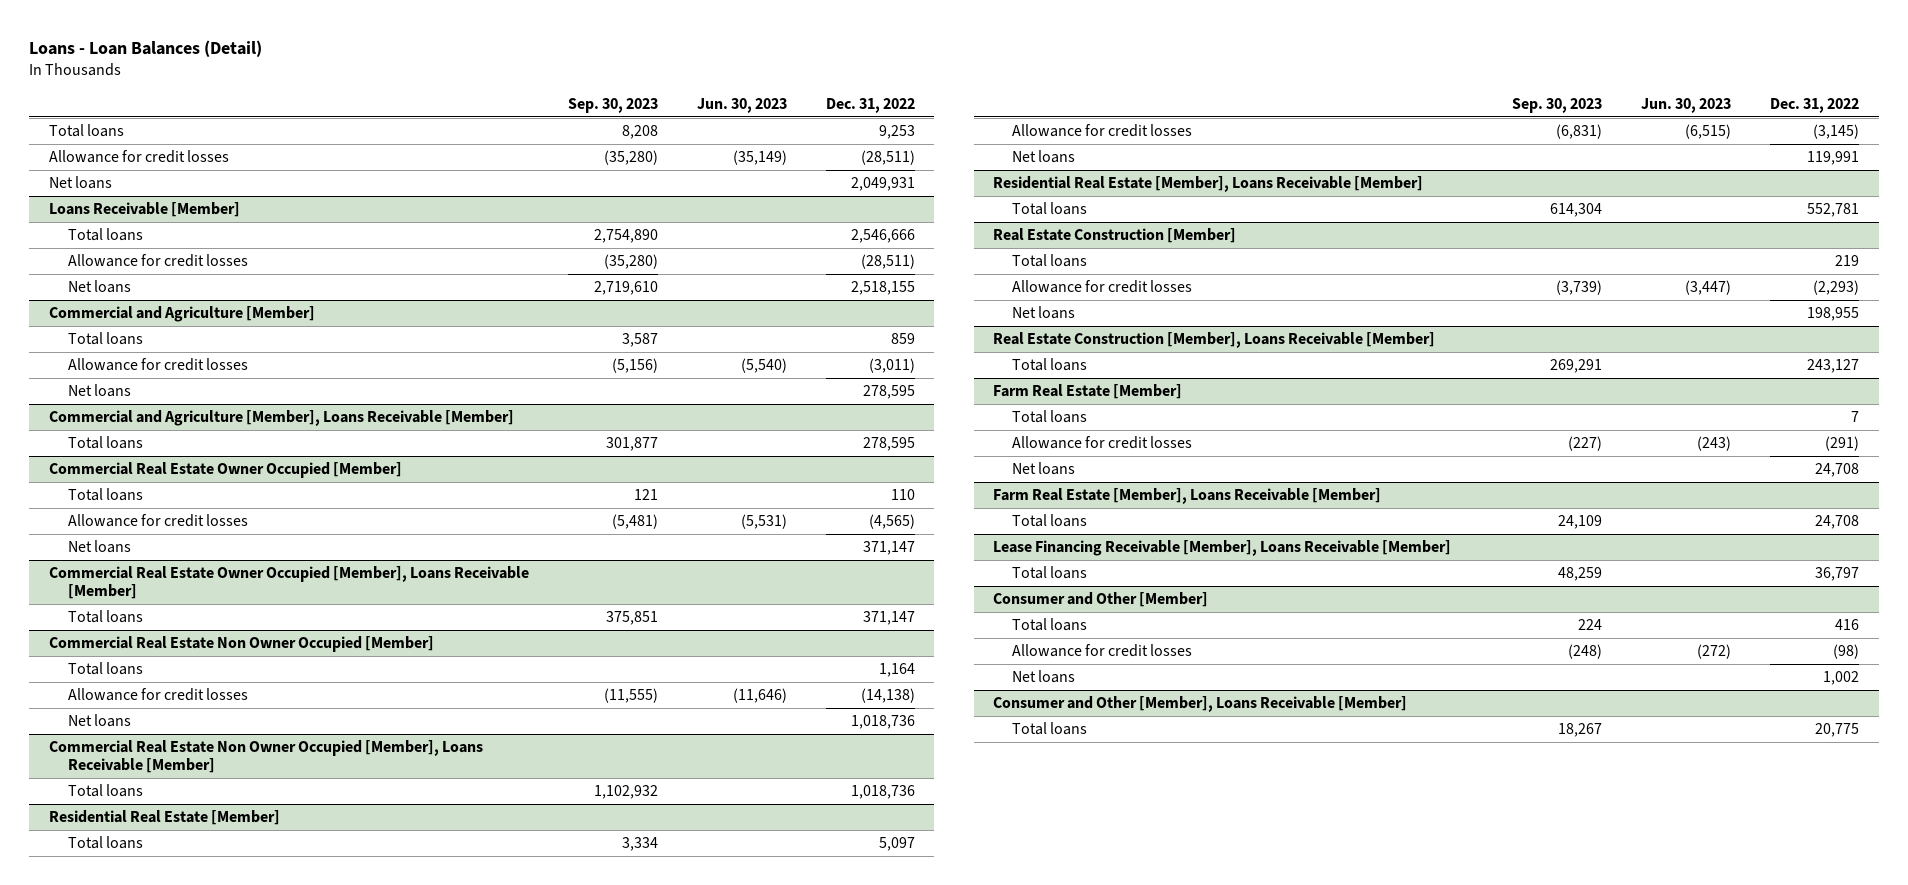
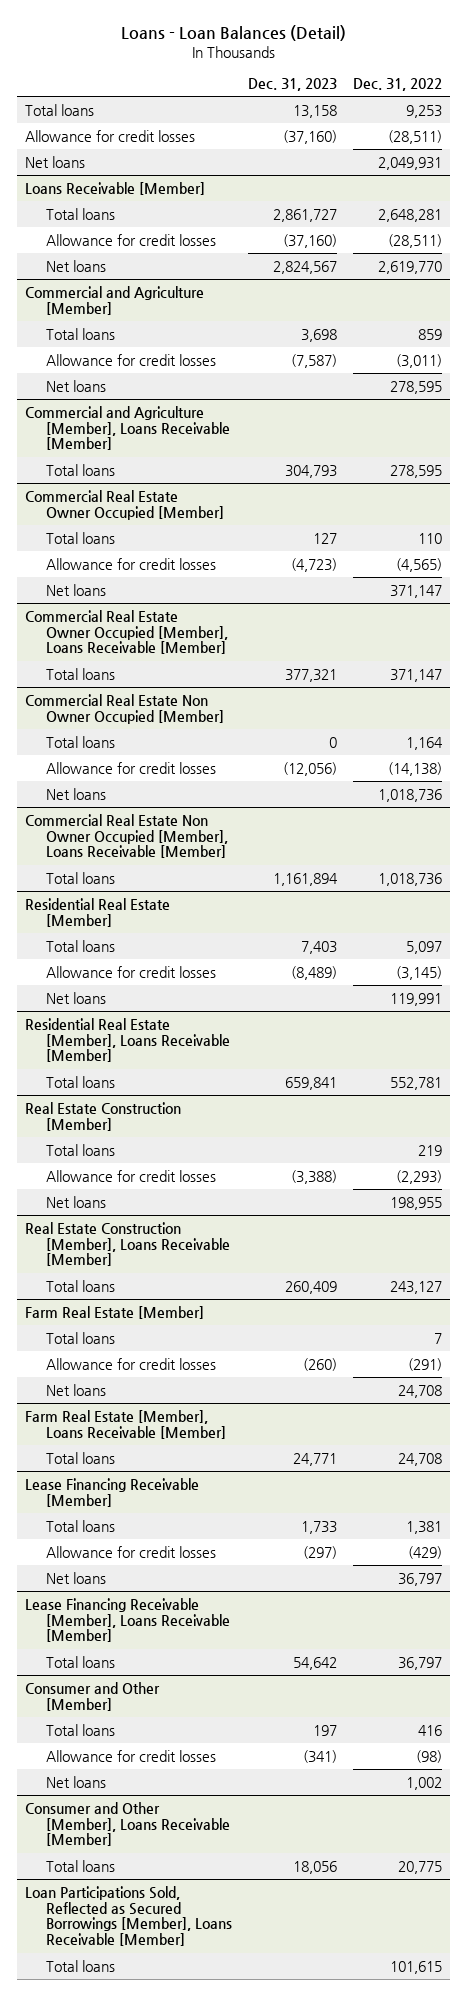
- | Sep. 30, 2023 | Jun. 30, 2023 | Dec. 31, 2022
+ | Dec. 31, 2023 | Dec. 31, 2022
@ Loans Receivable [Member]
- Total loans | 2,754,890 | | 2,546,666
+ Total loans | 2,861,727 | 2,648,281
- Net loans | 2,719,610 | | 2,518,155
+ Net loans | 2,824,567 | 2,619,770
+ Lease Financing Receivable [Member]
+ Total loans | 1,733 | 1,381
+ Allowance for credit losses | (297) | (429)
+ Net loans | | 36,797
+ Loan Participations Sold, Reflected as Secured Borrowings [Member], Loans Receivable [Member]
+ Total loans | | 101,615

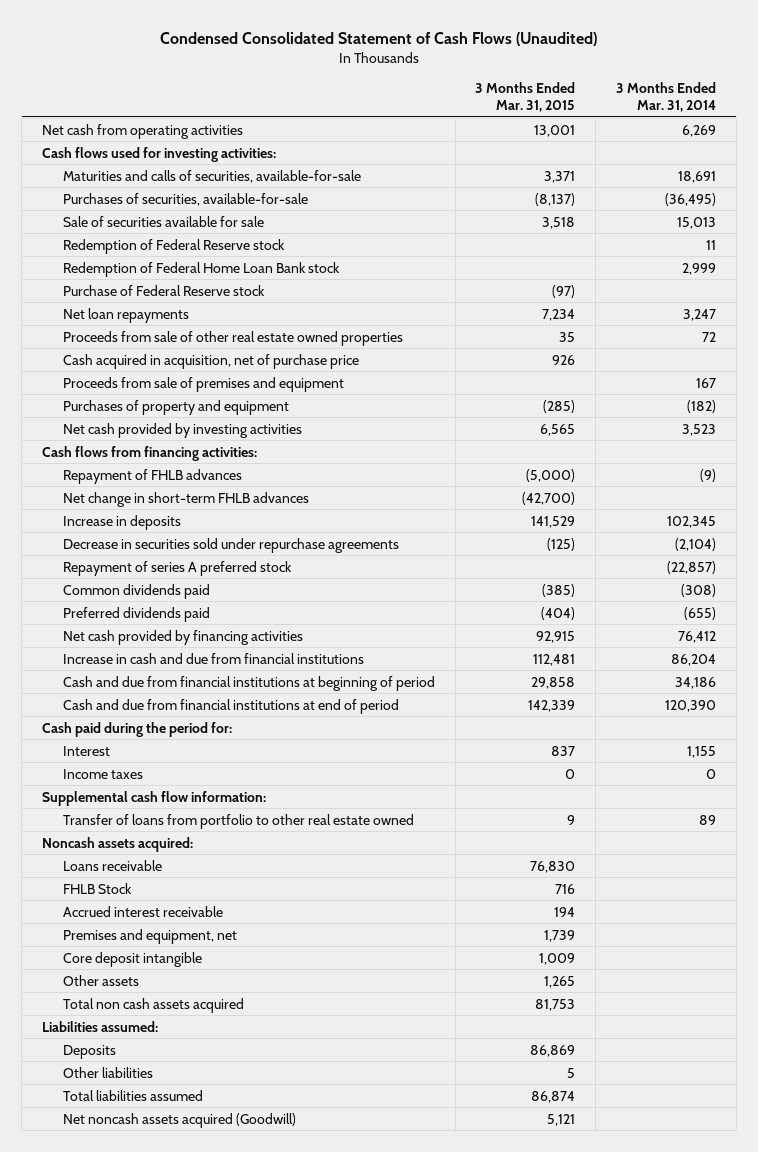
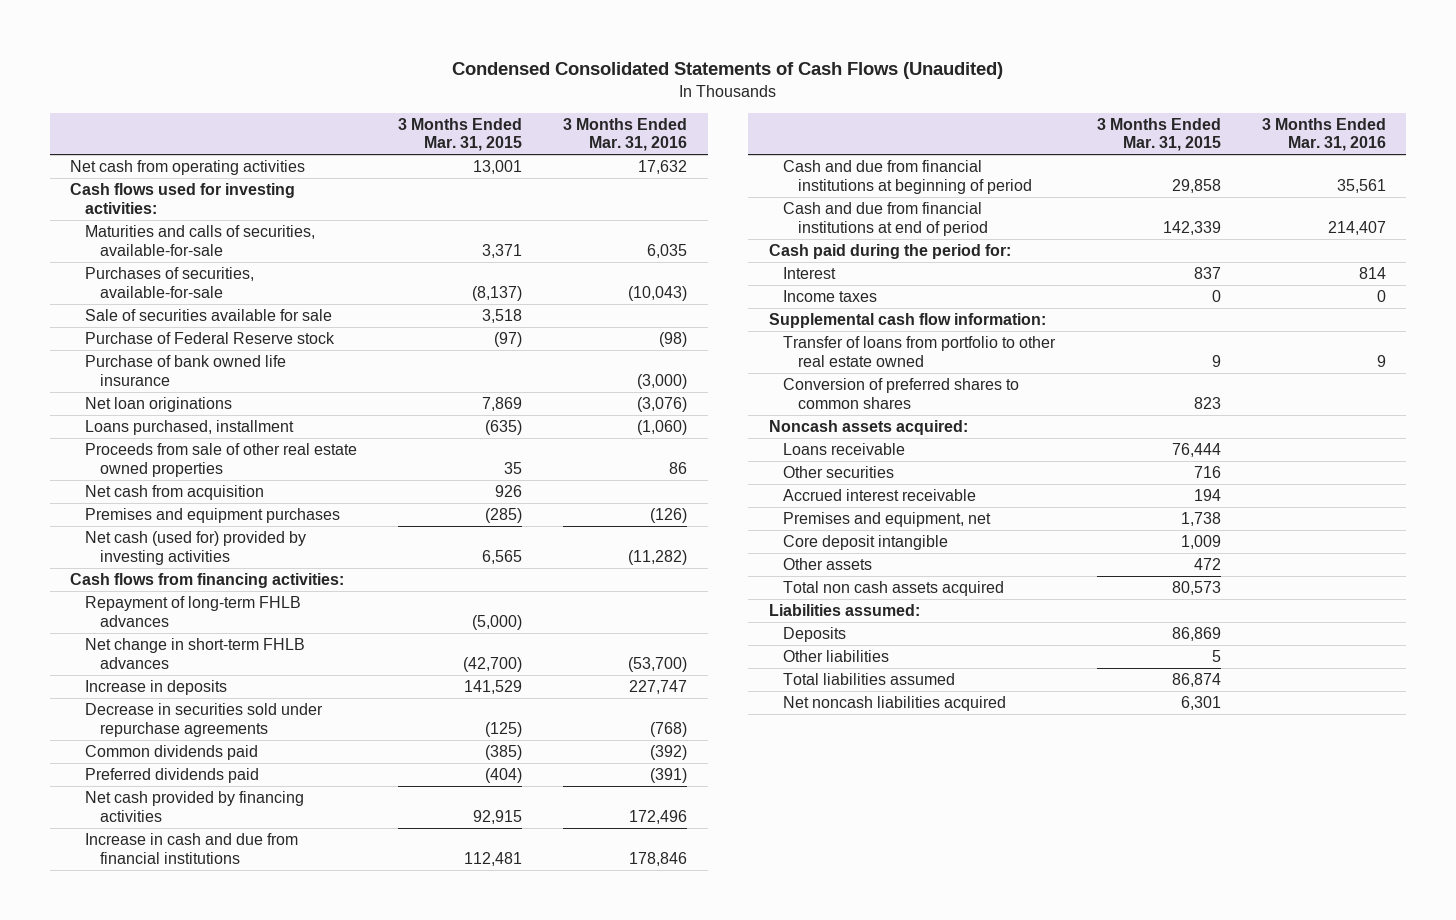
- Condensed Consolidated Statement of Cash Flows (Unaudited)
+ Condensed Consolidated Statements of Cash Flows (Unaudited)
- | 3 Months Ended Mar. 31, 2015 | 3 Months Ended Mar. 31, 2014
+ | 3 Months Ended Mar. 31, 2015 | 3 Months Ended Mar. 31, 2016
- Redemption of Federal Reserve stock | | 11
- Redemption of Federal Home Loan Bank stock | | 2,999
- Net loan repayments | 7,234 | 3,247
+ Purchase of bank owned life insurance | | (3,000)
+ Net loan originations | 7,869 | (3,076)
+ Loans purchased, installment | (635) | (1,060)
- Cash acquired in acquisition, net of purchase price | 926 |
- Proceeds from sale of premises and equipment | | 167
- Purchases of property and equipment | (285) | (182)
- Net cash provided by investing activities | 6,565 | 3,523
+ Net cash from acquisition | 926 |
+ Premises and equipment purchases | (285) | (126)
+ Net cash (used for) provided by investing activities | 6,565 | (11,282)
- Repayment of FHLB advances | (5,000) | (9)
+ Repayment of long-term FHLB advances | (5,000) |
- Repayment of series A preferred stock | | (22,857)
+ Conversion of preferred shares to common shares | 823 |
- Loans receivable | 76,830 |
- FHLB Stock | 716 |
+ Loans receivable | 76,444 |
+ Other securities | 716 |
- Premises and equipment, net | 1,739 |
+ Premises and equipment, net | 1,738 |
- Other assets | 1,265 |
- Total non cash assets acquired | 81,753 |
+ Other assets | 472 |
+ Total non cash assets acquired | 80,573 |
- Net noncash assets acquired (Goodwill) | 5,121 |
+ Net noncash liabilities acquired | 6,301 |

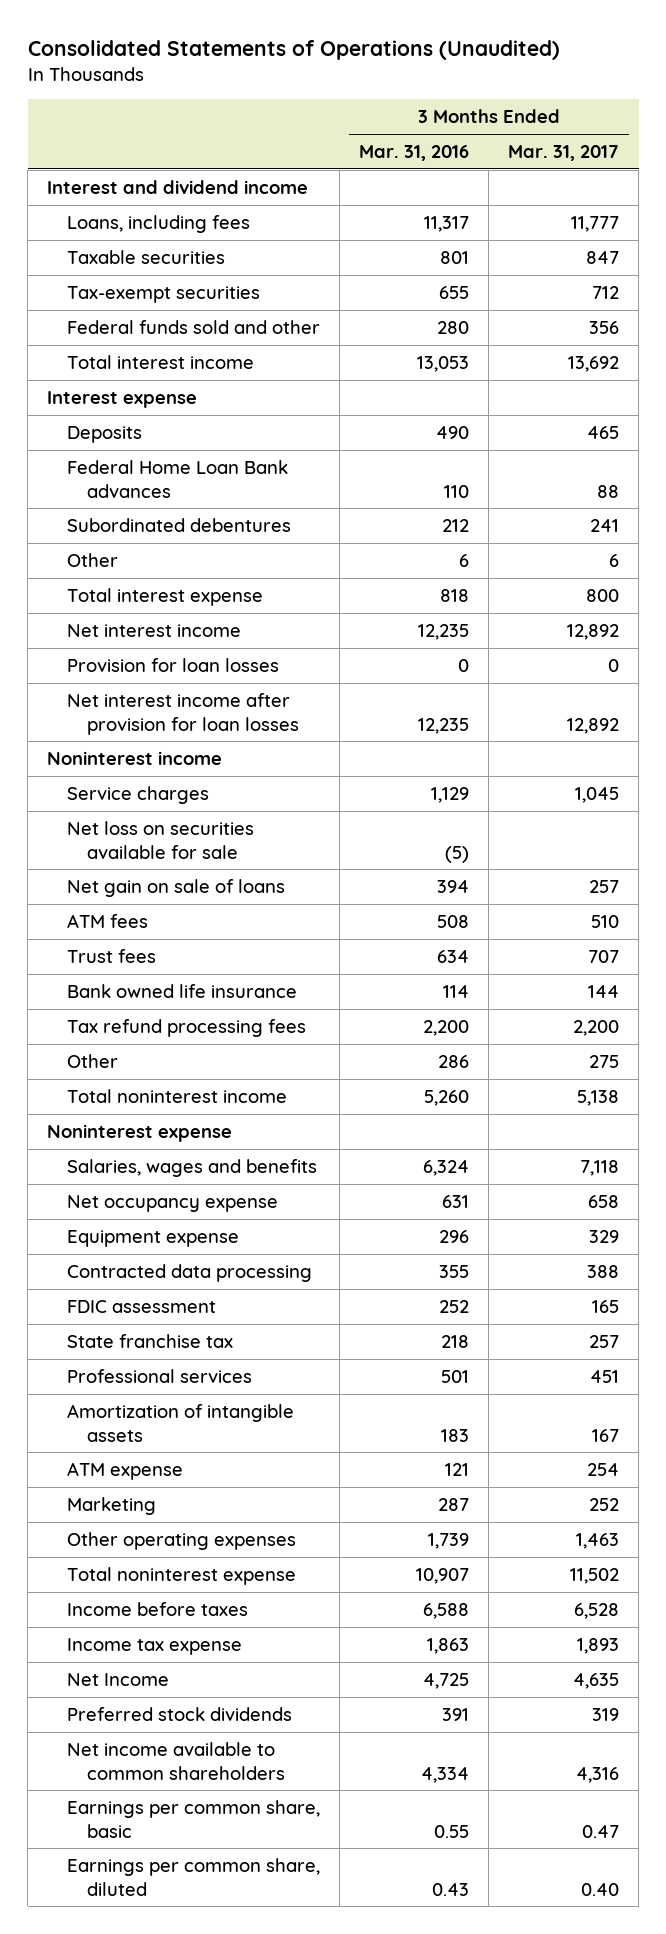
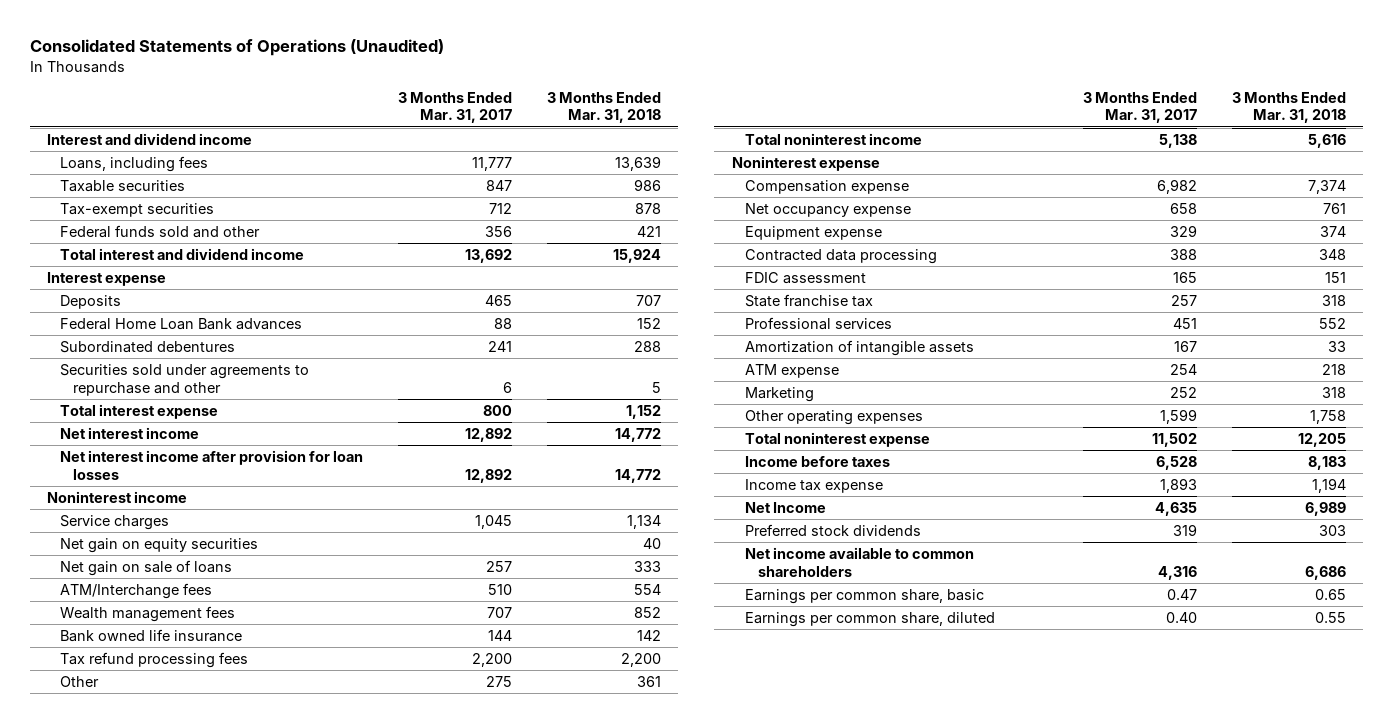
- | 3 Months Ended Mar. 31, 2016 | 3 Months Ended Mar. 31, 2017
+ | 3 Months Ended Mar. 31, 2017 | 3 Months Ended Mar. 31, 2018
- Total interest income | 13,053 | 13,692
+ Total interest and dividend income | 13,692 | 15,924
- Other | 6 | 6
+ Securities sold under agreements to repurchase and other | 6 | 5
- Provision for loan losses | 0 | 0
- Net loss on securities available for sale | (5) |
+ Net gain on equity securities | | 40
- ATM fees | 508 | 510
- Trust fees | 634 | 707
+ ATM/Interchange fees | 510 | 554
+ Wealth management fees | 707 | 852
- Salaries, wages and benefits | 6,324 | 7,118
+ Compensation expense | 6,982 | 7,374
- Other operating expenses | 1,739 | 1,463
+ Other operating expenses | 1,599 | 1,758

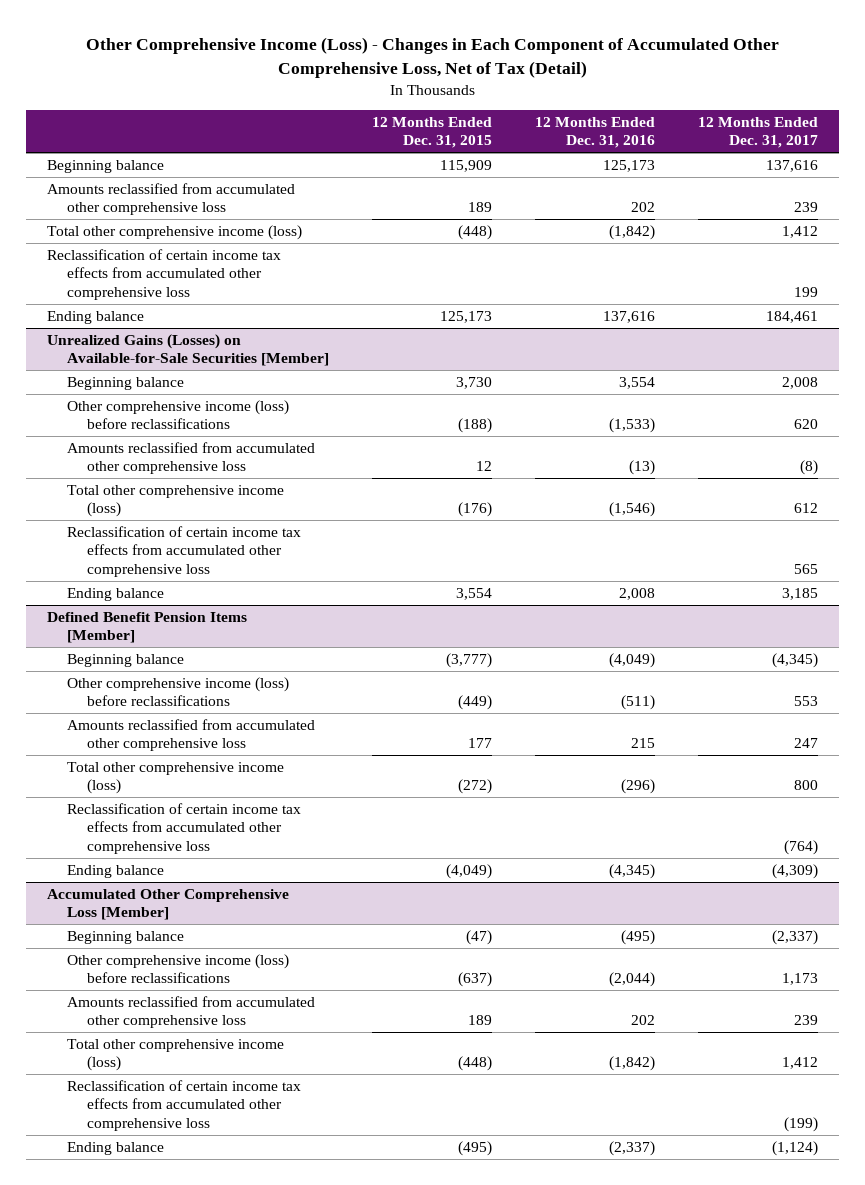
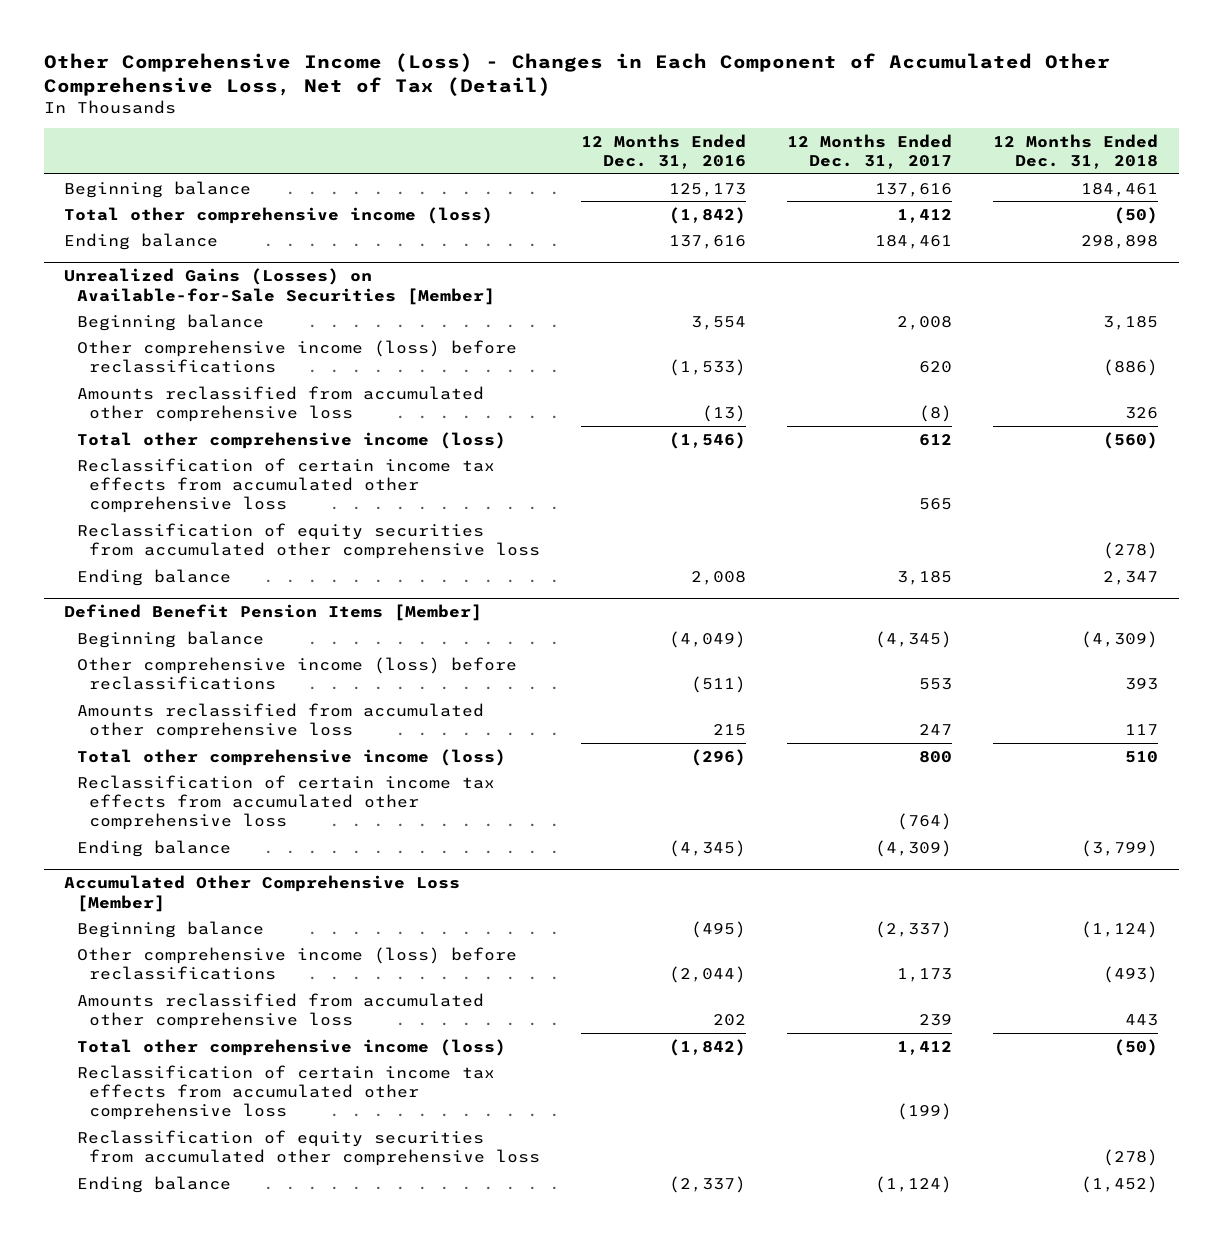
- | 12 Months Ended Dec. 31, 2015 | 12 Months Ended Dec. 31, 2016 | 12 Months Ended Dec. 31, 2017
+ | 12 Months Ended Dec. 31, 2016 | 12 Months Ended Dec. 31, 2017 | 12 Months Ended Dec. 31, 2018
- Amounts reclassified from accumulated other comprehensive loss | 189 | 202 | 239
- Reclassification of certain income tax effects from accumulated other comprehensive loss | | | 199
@ Unrealized Gains (Losses) on Available-for-Sale Securities [Member]
+ Reclassification of equity securities from accumulated other comprehensive loss | | | (278)
@ Accumulated Other Comprehensive Loss [Member]
+ Reclassification of equity securities from accumulated other comprehensive loss | | | (278)

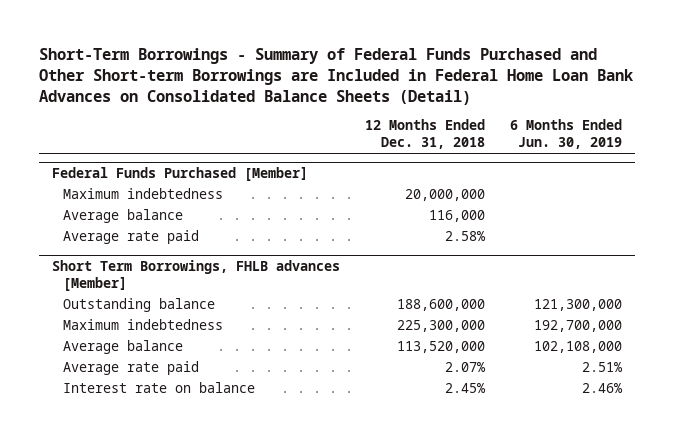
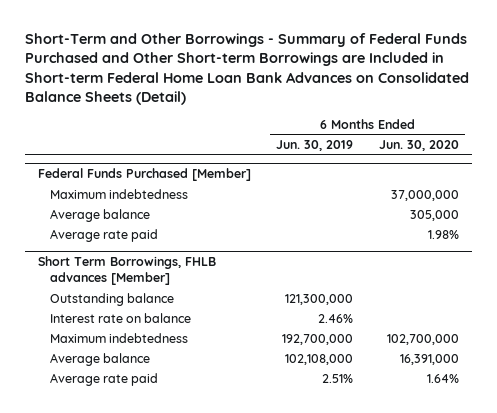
- Short-Term Borrowings - Summary of Federal Funds Purchased and Other Short-term Borrowings are Included in Federal Home Loan Bank Advances on Consolidated Balance Sheets (Detail)
+ Short-Term and Other Borrowings - Summary of Federal Funds Purchased and Other Short-term Borrowings are Included in Short-term Federal Home Loan Bank Advances on Consolidated Balance Sheets (Detail)
- | 12 Months Ended Dec. 31, 2018 | 6 Months Ended Jun. 30, 2019
+ | 6 Months Ended Jun. 30, 2019 | 6 Months Ended Jun. 30, 2020
@ Short Term Borrowings, FHLB advances [Member]
moved up: Interest rate on balance | 2.46% |

